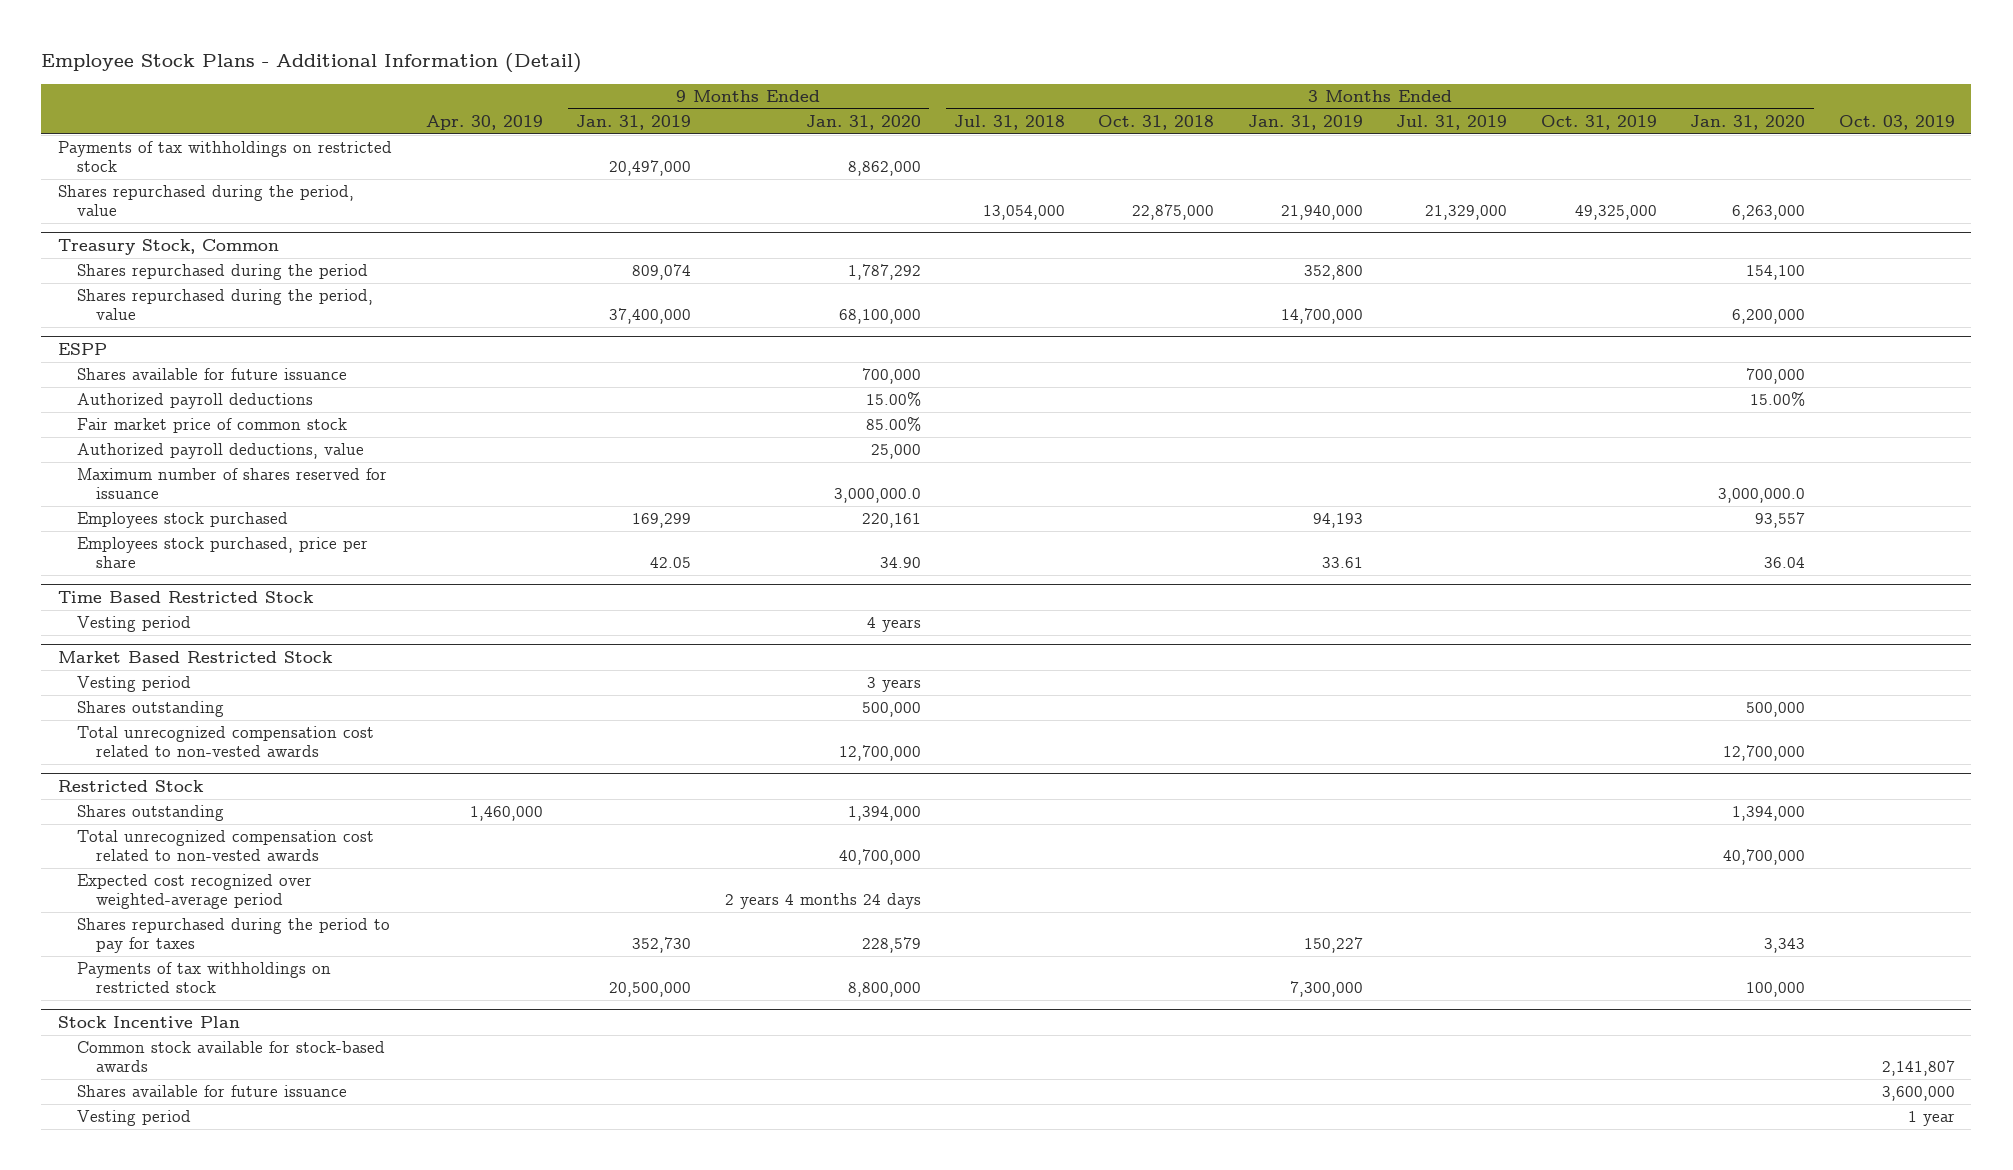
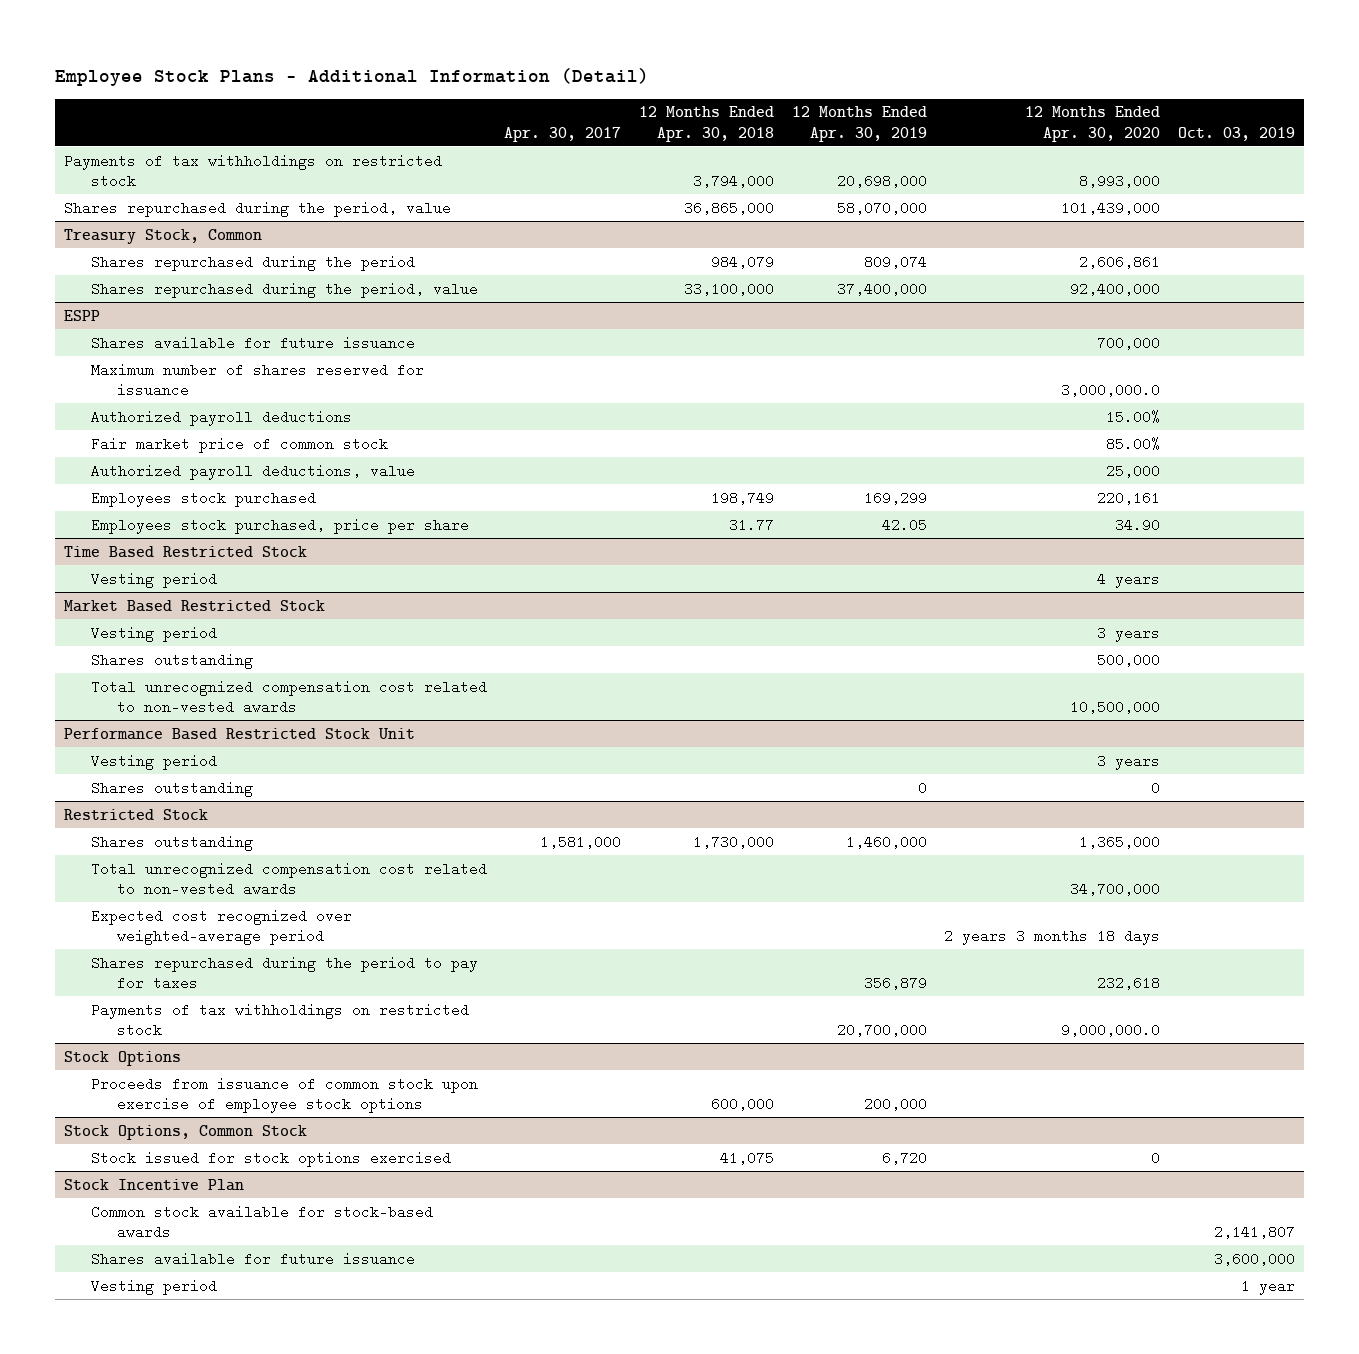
- | Apr. 30, 2019 | 9 Months Ended Jan. 31, 2019 | 9 Months Ended Jan. 31, 2020 | 3 Months Ended Jul. 31, 2018 | 3 Months Ended Oct. 31, 2018 | 3 Months Ended Jan. 31, 2019 | 3 Months Ended Jul. 31, 2019 | 3 Months Ended Oct. 31, 2019 | 3 Months Ended Jan. 31, 2020 | Oct. 03, 2019
+ | Apr. 30, 2017 | 12 Months Ended Apr. 30, 2018 | 12 Months Ended Apr. 30, 2019 | 12 Months Ended Apr. 30, 2020 | Oct. 03, 2019
@ ESPP
moved up: Maximum number of shares reserved for issuance | | | | 3,000,000.0 |
+ Performance Based Restricted Stock Unit
+ Vesting period | | | | 3 years |
+ Shares outstanding | | | 0 | 0 |
+ Stock Options
+ Proceeds from issuance of common stock upon exercise of employee stock options | | 600,000 | 200,000 | |
+ Stock Options, Common Stock
+ Stock issued for stock options exercised | | 41,075 | 6,720 | 0 |

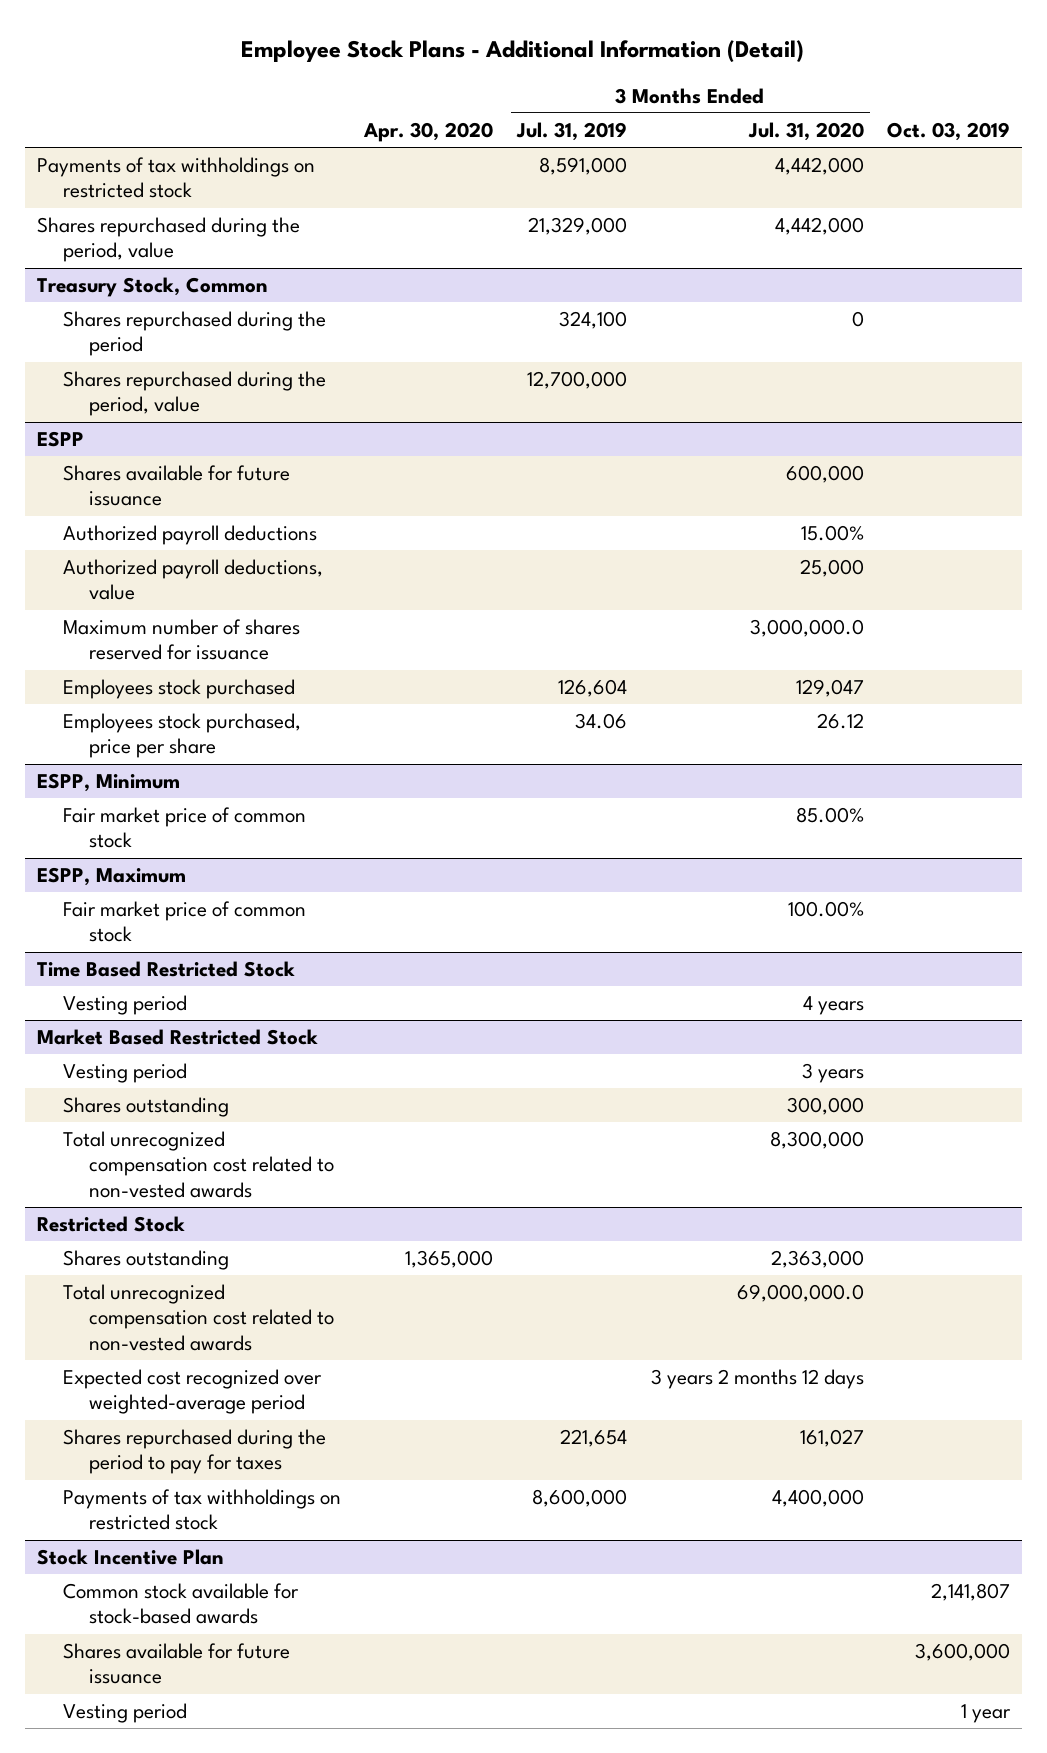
- | Apr. 30, 2017 | 12 Months Ended Apr. 30, 2018 | 12 Months Ended Apr. 30, 2019 | 12 Months Ended Apr. 30, 2020 | Oct. 03, 2019
+ | Apr. 30, 2020 | 3 Months Ended Jul. 31, 2019 | 3 Months Ended Jul. 31, 2020 | Oct. 03, 2019
@ ESPP
- Fair market price of common stock | | | | 85.00% |
moved down: Maximum number of shares reserved for issuance | | | 3,000,000.0 |
+ ESPP, Minimum
+ Fair market price of common stock | | | 85.00% |
+ ESPP, Maximum
+ Fair market price of common stock | | | 100.00% |
- Performance Based Restricted Stock Unit
- Vesting period | | | | 3 years |
- Shares outstanding | | | 0 | 0 |
- Stock Options
- Proceeds from issuance of common stock upon exercise of employee stock options | | 600,000 | 200,000 | |
- Stock Options, Common Stock
- Stock issued for stock options exercised | | 41,075 | 6,720 | 0 |

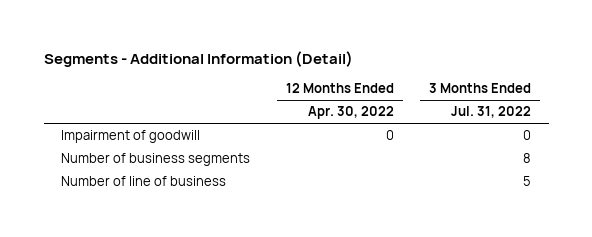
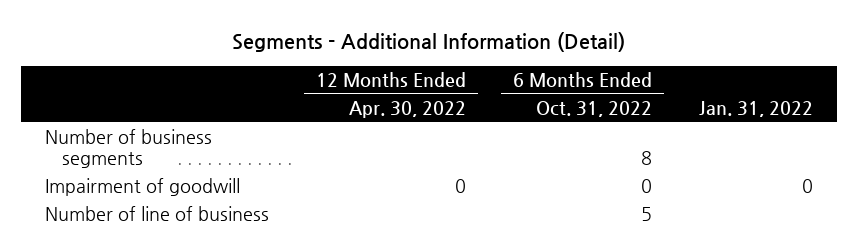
- | 12 Months Ended Apr. 30, 2022 | 3 Months Ended Jul. 31, 2022
+ | 12 Months Ended Apr. 30, 2022 | 6 Months Ended Oct. 31, 2022 | Jan. 31, 2022
moved down: Impairment of goodwill | 0 | 0 | 0

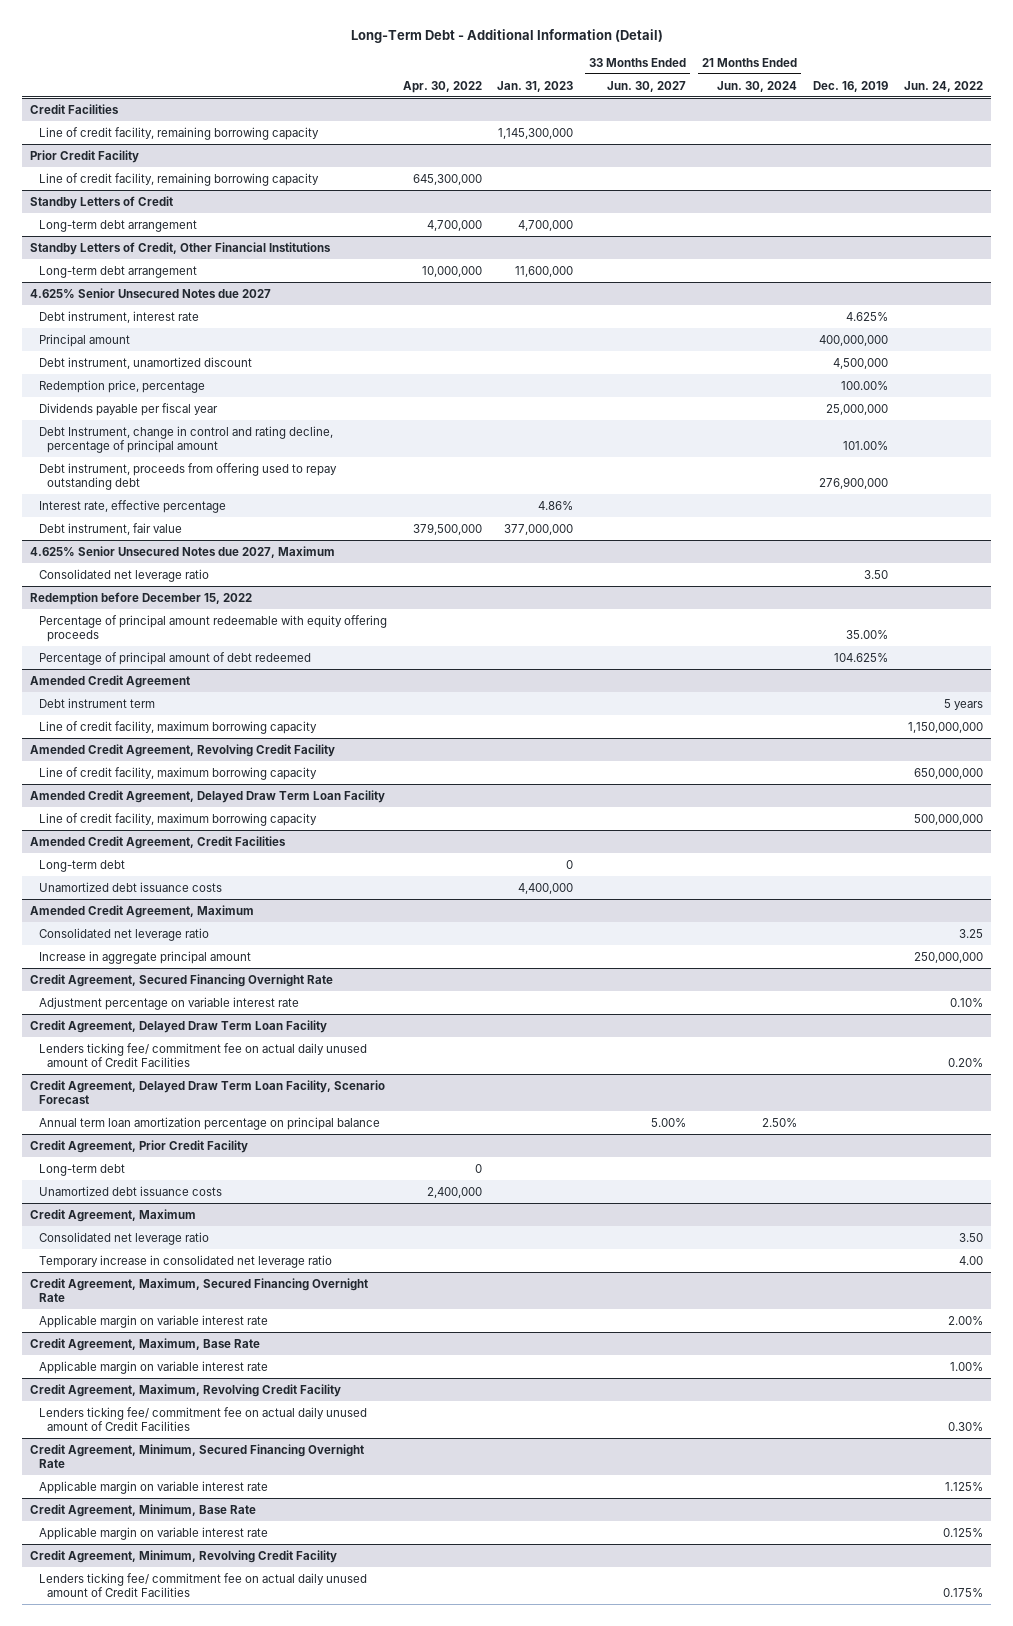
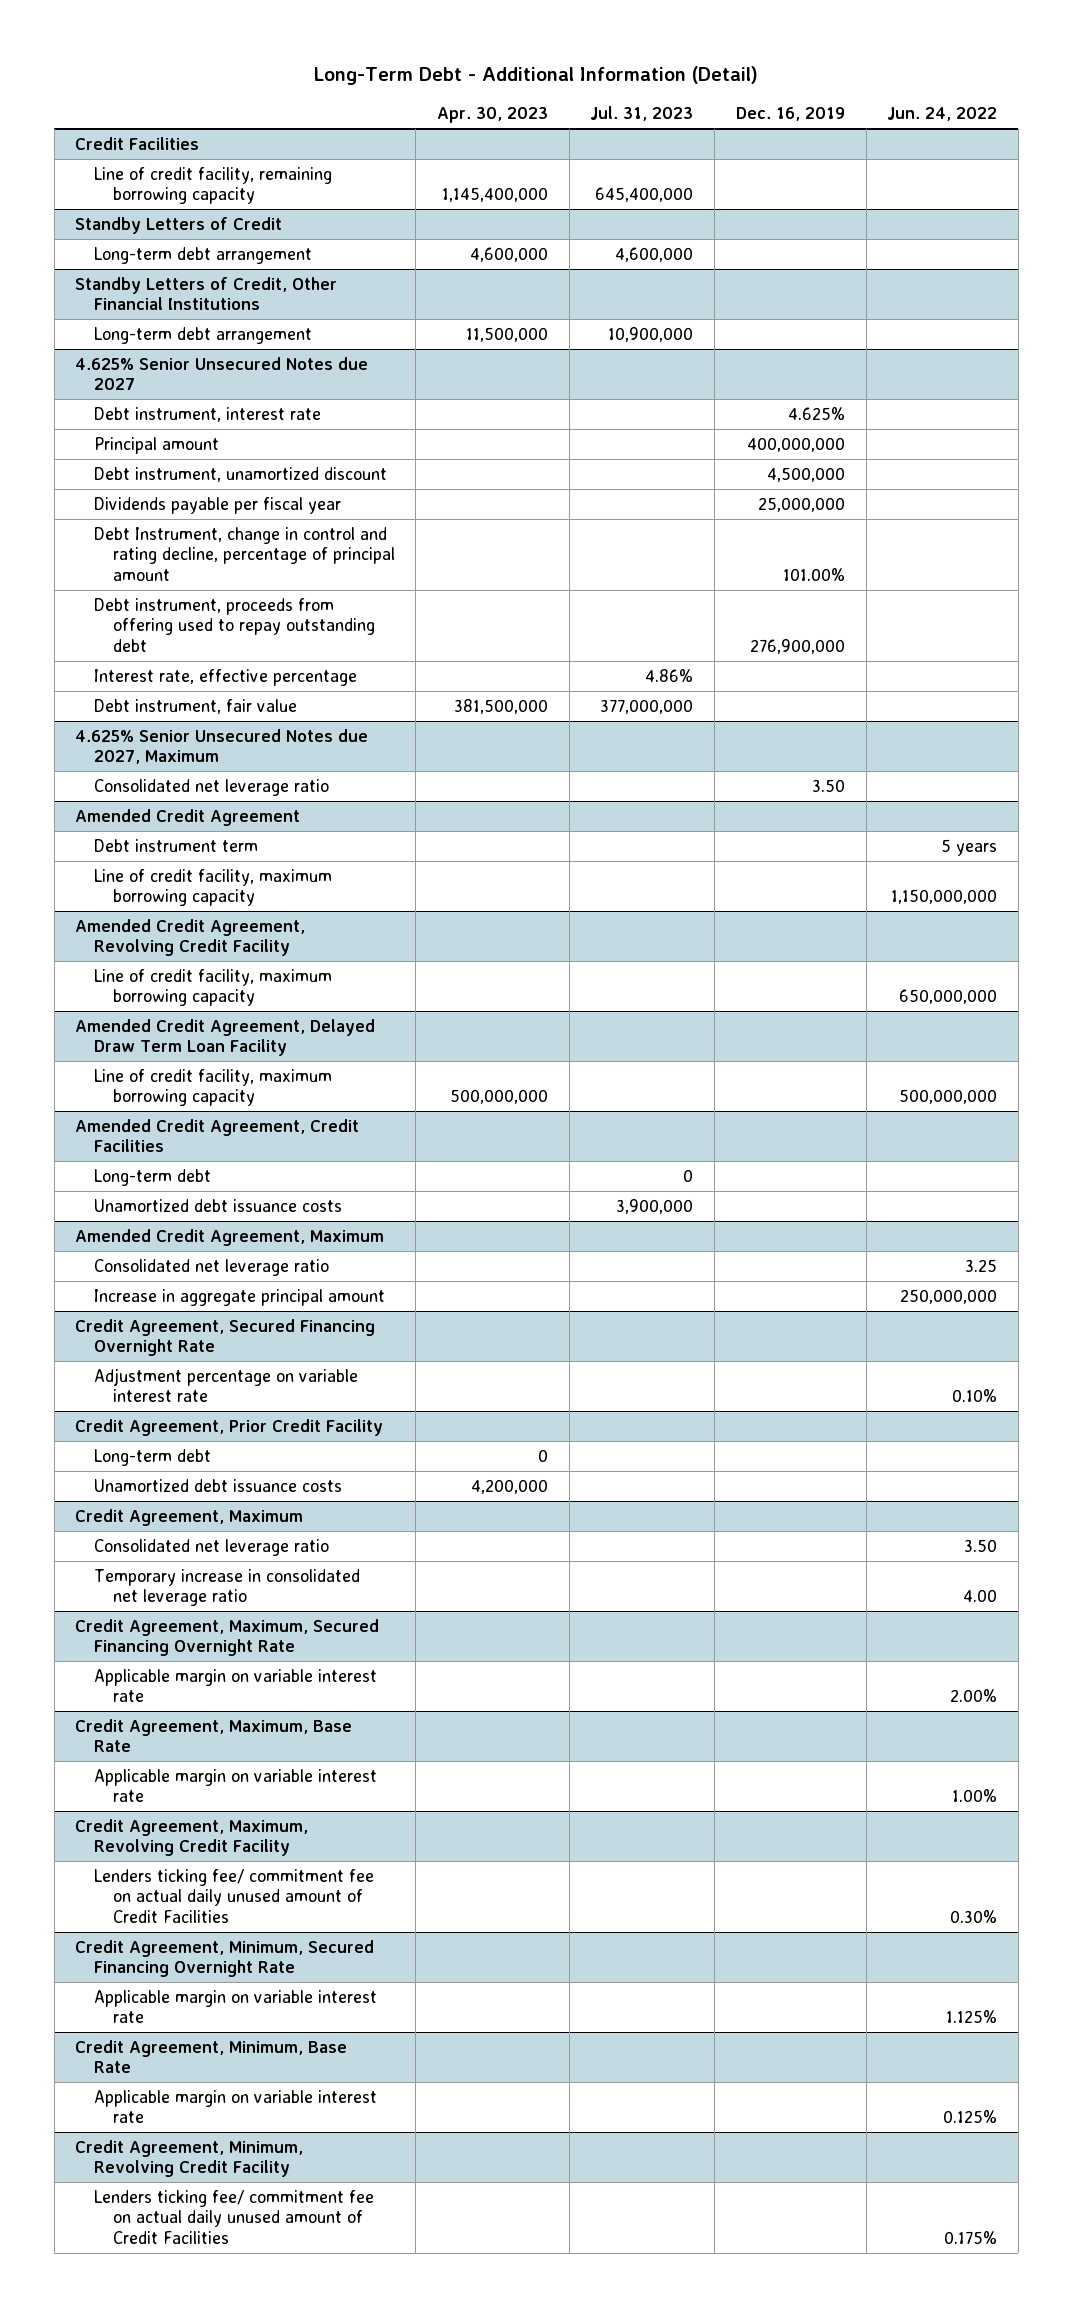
- | Apr. 30, 2022 | Jan. 31, 2023 | 33 Months Ended Jun. 30, 2027 | 21 Months Ended Jun. 30, 2024 | Dec. 16, 2019 | Jun. 24, 2022
+ | Apr. 30, 2023 | Jul. 31, 2023 | Dec. 16, 2019 | Jun. 24, 2022
- Prior Credit Facility
- Line of credit facility, remaining borrowing capacity | 645,300,000 | | | | |
@ 4.625% Senior Unsecured Notes due 2027
- Redemption price, percentage | | | | | 100.00% |
- Redemption before December 15, 2022
- Percentage of principal amount redeemable with equity offering proceeds | | | | | 35.00% |
- Percentage of principal amount of debt redeemed | | | | | 104.625% |
- Credit Agreement, Delayed Draw Term Loan Facility
- Lenders ticking fee/ commitment fee on actual daily unused amount of Credit Facilities | | | | | | 0.20%
- Credit Agreement, Delayed Draw Term Loan Facility, Scenario Forecast
- Annual term loan amortization percentage on principal balance | | | 5.00% | 2.50% | |

